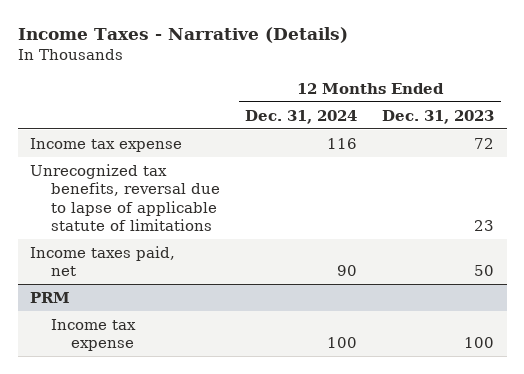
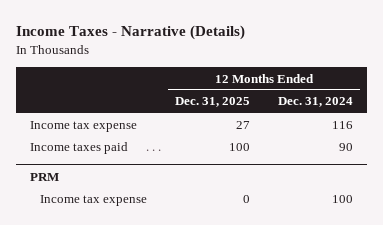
- | 12 Months Ended Dec. 31, 2024 | 12 Months Ended Dec. 31, 2023
+ | 12 Months Ended Dec. 31, 2025 | 12 Months Ended Dec. 31, 2024
- Unrecognized tax benefits, reversal due to lapse of applicable statute of limitations | | 23
- Income taxes paid, net | 90 | 50
+ Income taxes paid | 100 | 90

